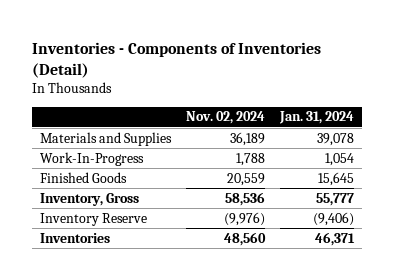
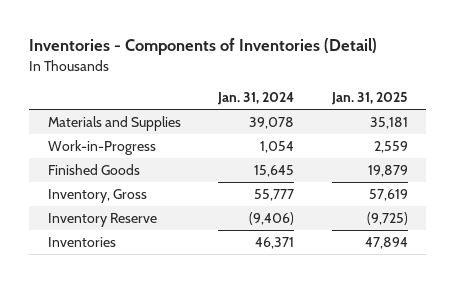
- | Nov. 02, 2024 | Jan. 31, 2024
+ | Jan. 31, 2024 | Jan. 31, 2025
- Work-In-Progress | 1,788 | 1,054
+ Work-in-Progress | 1,054 | 2,559

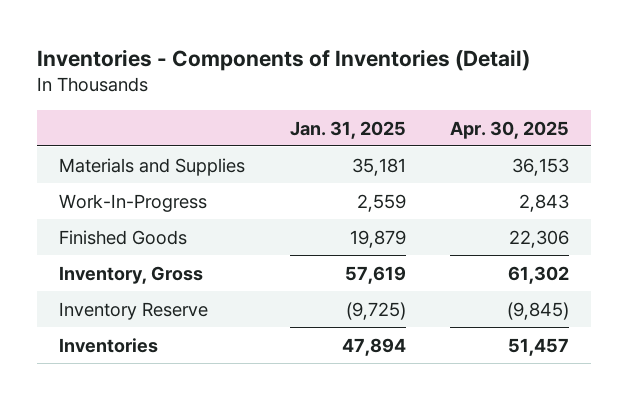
- | Jan. 31, 2024 | Jan. 31, 2025
+ | Jan. 31, 2025 | Apr. 30, 2025
- Work-in-Progress | 1,054 | 2,559
+ Work-In-Progress | 2,559 | 2,843

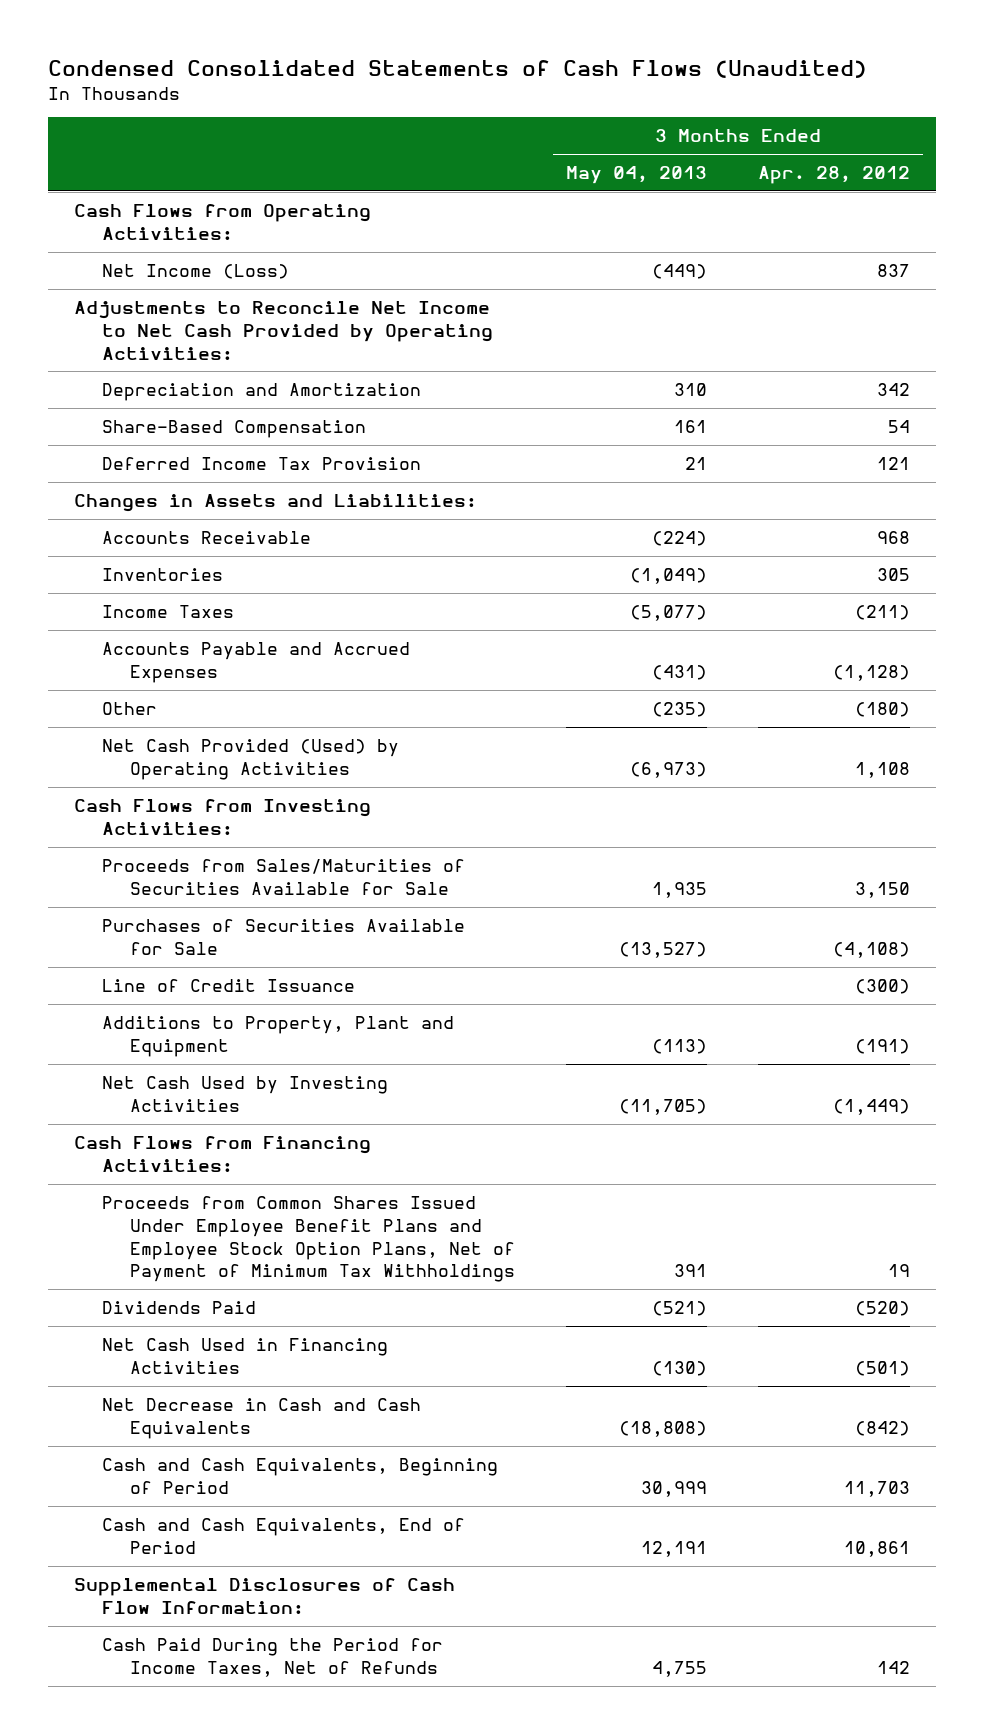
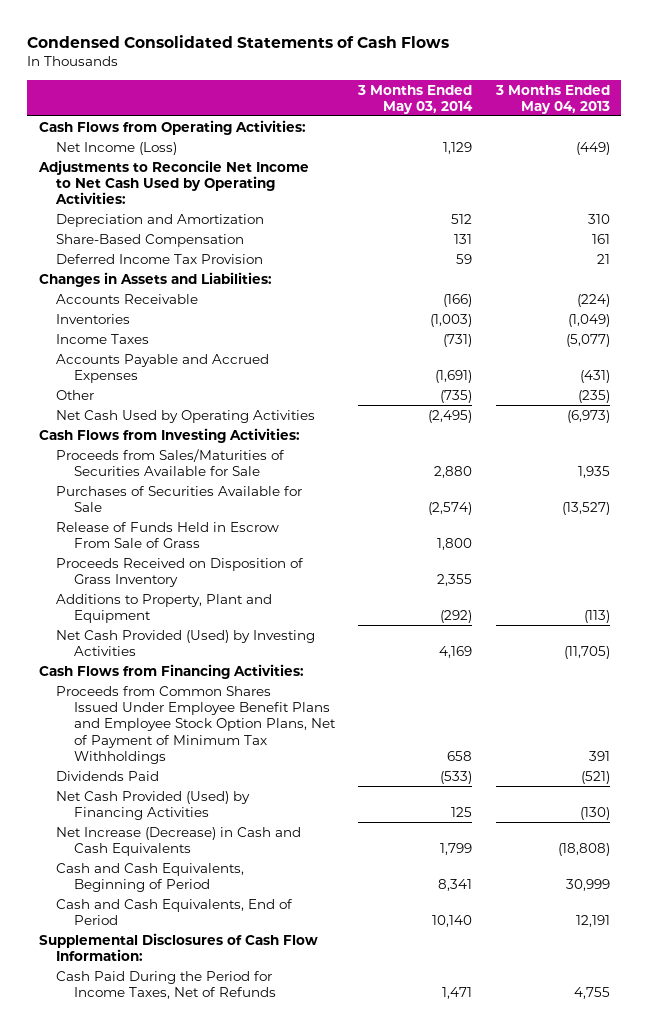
- Condensed Consolidated Statements of Cash Flows (Unaudited)
+ Condensed Consolidated Statements of Cash Flows
- | 3 Months Ended May 04, 2013 | 3 Months Ended Apr. 28, 2012
+ | 3 Months Ended May 03, 2014 | 3 Months Ended May 04, 2013
- Adjustments to Reconcile Net Income to Net Cash Provided by Operating Activities:
+ Adjustments to Reconcile Net Income to Net Cash Used by Operating Activities:
- Net Cash Provided (Used) by Operating Activities | (6,973) | 1,108
+ Net Cash Used by Operating Activities | (2,495) | (6,973)
- Line of Credit Issuance | | (300)
+ Release of Funds Held in Escrow From Sale of Grass | 1,800 |
+ Proceeds Received on Disposition of Grass Inventory | 2,355 |
- Net Cash Used by Investing Activities | (11,705) | (1,449)
+ Net Cash Provided (Used) by Investing Activities | 4,169 | (11,705)
- Net Cash Used in Financing Activities | (130) | (501)
- Net Decrease in Cash and Cash Equivalents | (18,808) | (842)
+ Net Cash Provided (Used) by Financing Activities | 125 | (130)
+ Net Increase (Decrease) in Cash and Cash Equivalents | 1,799 | (18,808)

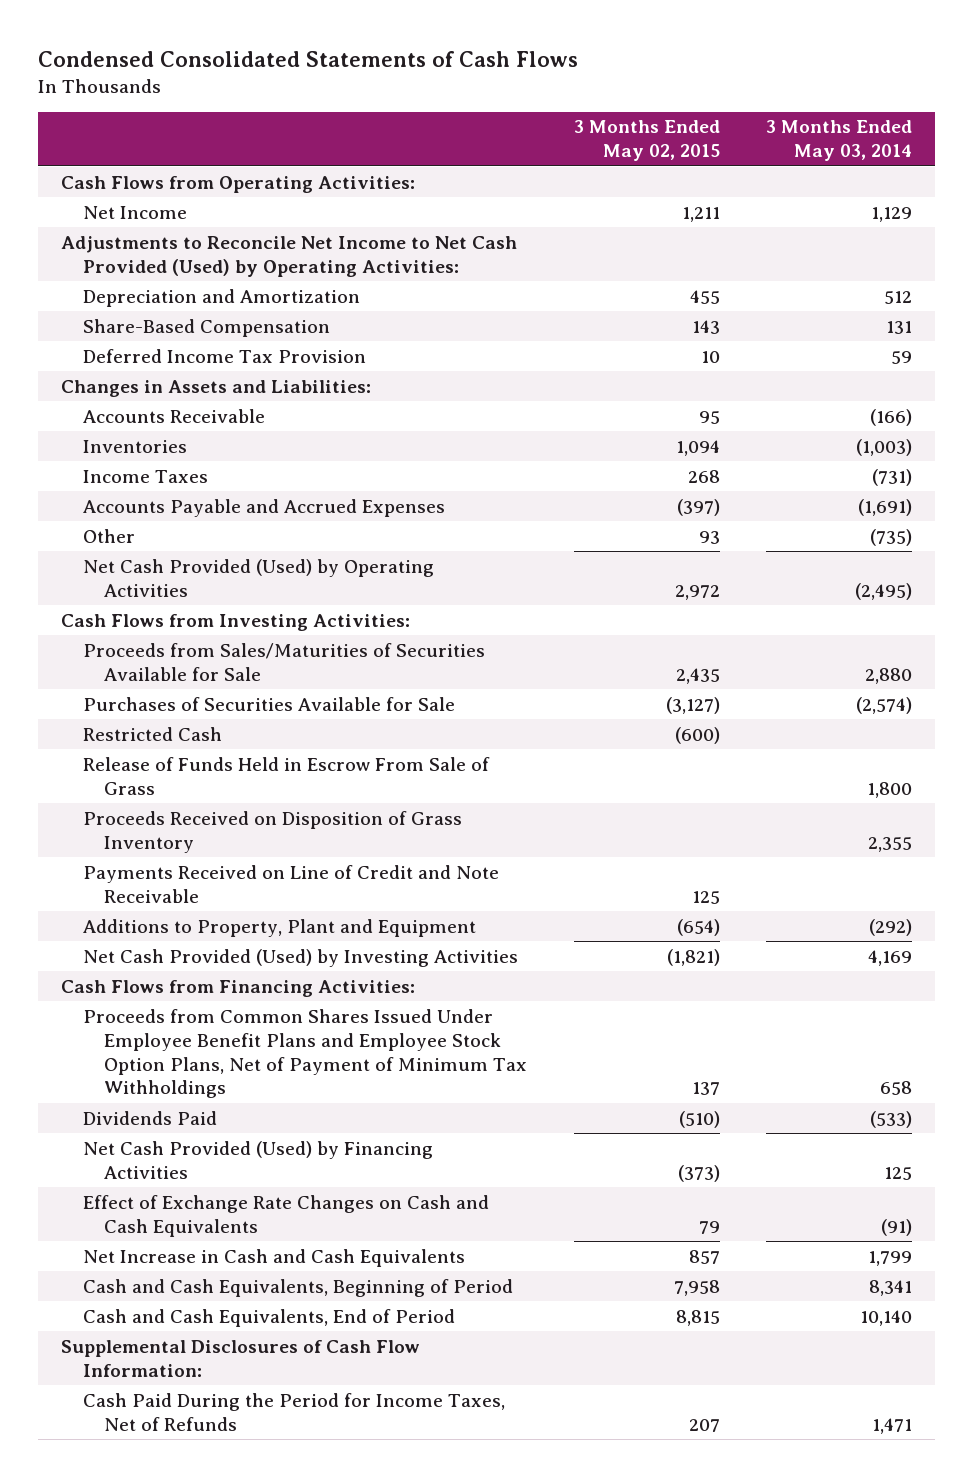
- | 3 Months Ended May 03, 2014 | 3 Months Ended May 04, 2013
+ | 3 Months Ended May 02, 2015 | 3 Months Ended May 03, 2014
- Net Income (Loss) | 1,129 | (449)
- Adjustments to Reconcile Net Income to Net Cash Used by Operating Activities:
+ Net Income | 1,211 | 1,129
+ Adjustments to Reconcile Net Income to Net Cash Provided (Used) by Operating Activities:
- Net Cash Used by Operating Activities | (2,495) | (6,973)
+ Net Cash Provided (Used) by Operating Activities | 2,972 | (2,495)
+ Restricted Cash | (600) |
+ Payments Received on Line of Credit and Note Receivable | 125 |
- Net Increase (Decrease) in Cash and Cash Equivalents | 1,799 | (18,808)
+ Effect of Exchange Rate Changes on Cash and Cash Equivalents | 79 | (91)
+ Net Increase in Cash and Cash Equivalents | 857 | 1,799

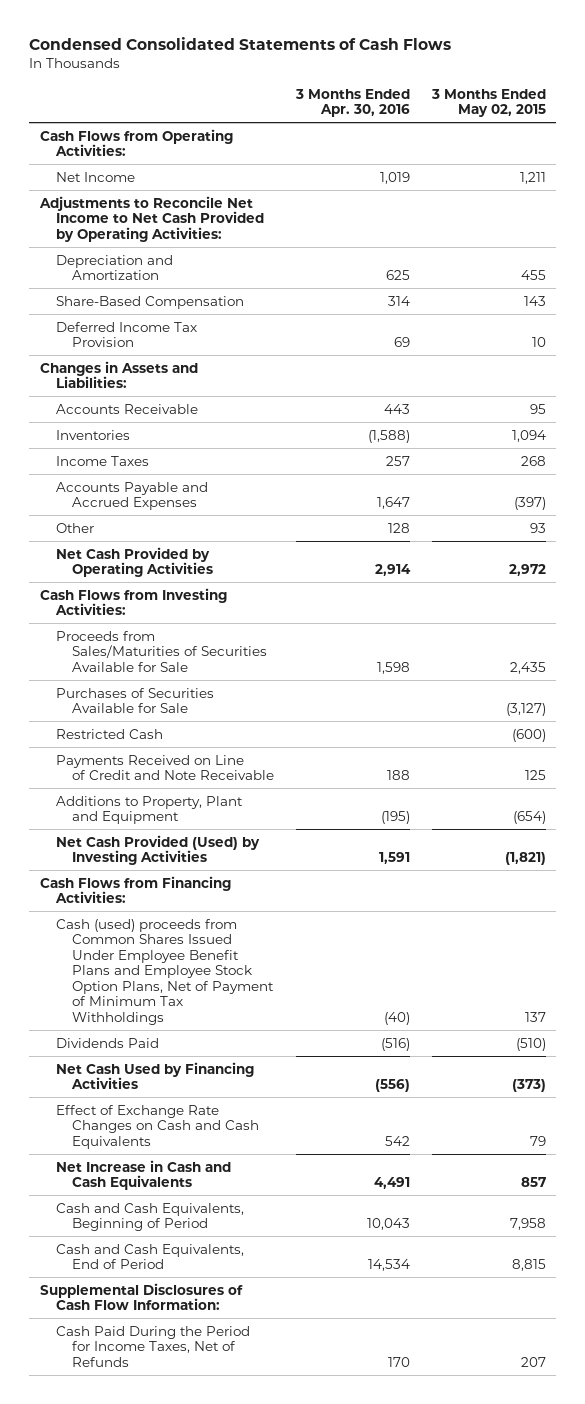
- | 3 Months Ended May 02, 2015 | 3 Months Ended May 03, 2014
+ | 3 Months Ended Apr. 30, 2016 | 3 Months Ended May 02, 2015
- Adjustments to Reconcile Net Income to Net Cash Provided (Used) by Operating Activities:
+ Adjustments to Reconcile Net Income to Net Cash Provided by Operating Activities:
- Net Cash Provided (Used) by Operating Activities | 2,972 | (2,495)
+ Net Cash Provided by Operating Activities | 2,914 | 2,972
- Release of Funds Held in Escrow From Sale of Grass | | 1,800
- Proceeds Received on Disposition of Grass Inventory | | 2,355
- Proceeds from Common Shares Issued Under Employee Benefit Plans and Employee Stock Option Plans, Net of Payment of Minimum Tax Withholdings | 137 | 658
+ Cash (used) proceeds from Common Shares Issued Under Employee Benefit Plans and Employee Stock Option Plans, Net of Payment of Minimum Tax Withholdings | (40) | 137
- Net Cash Provided (Used) by Financing Activities | (373) | 125
+ Net Cash Used by Financing Activities | (556) | (373)

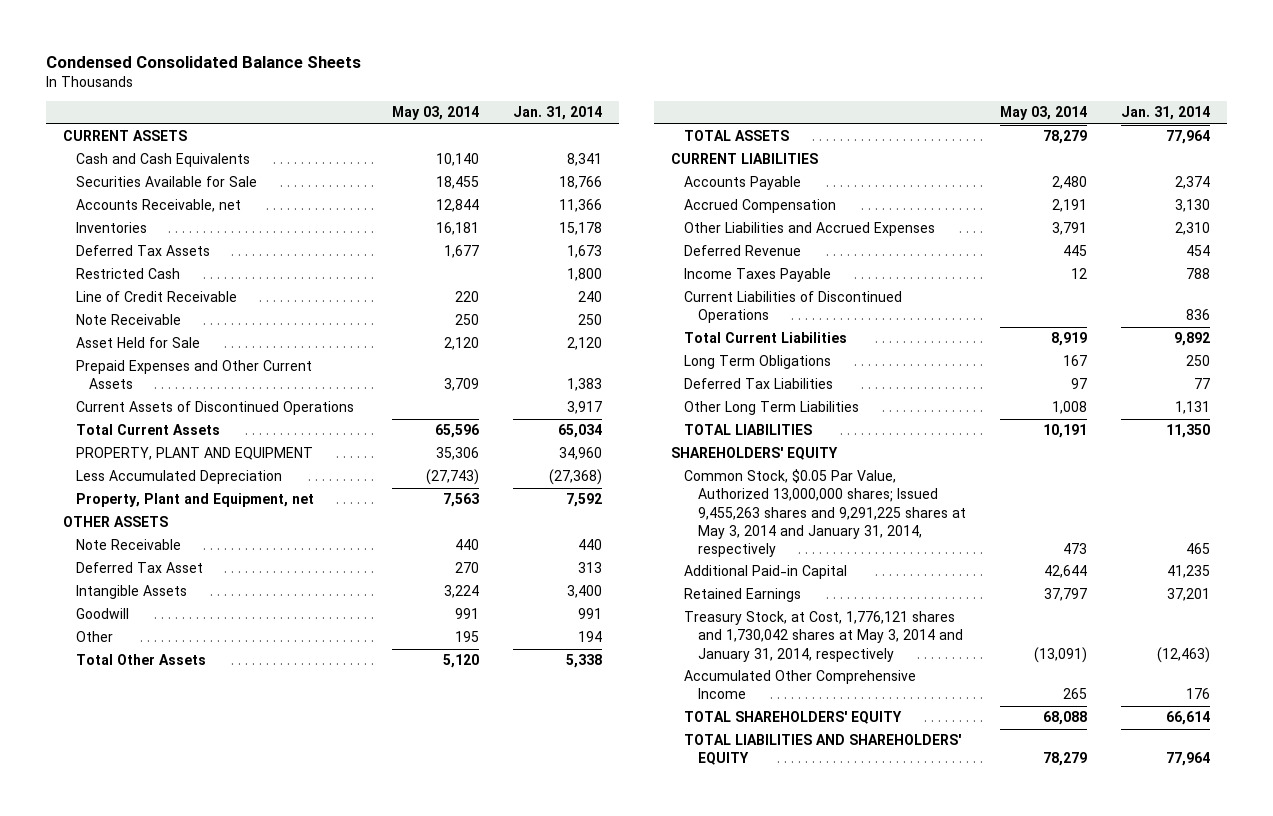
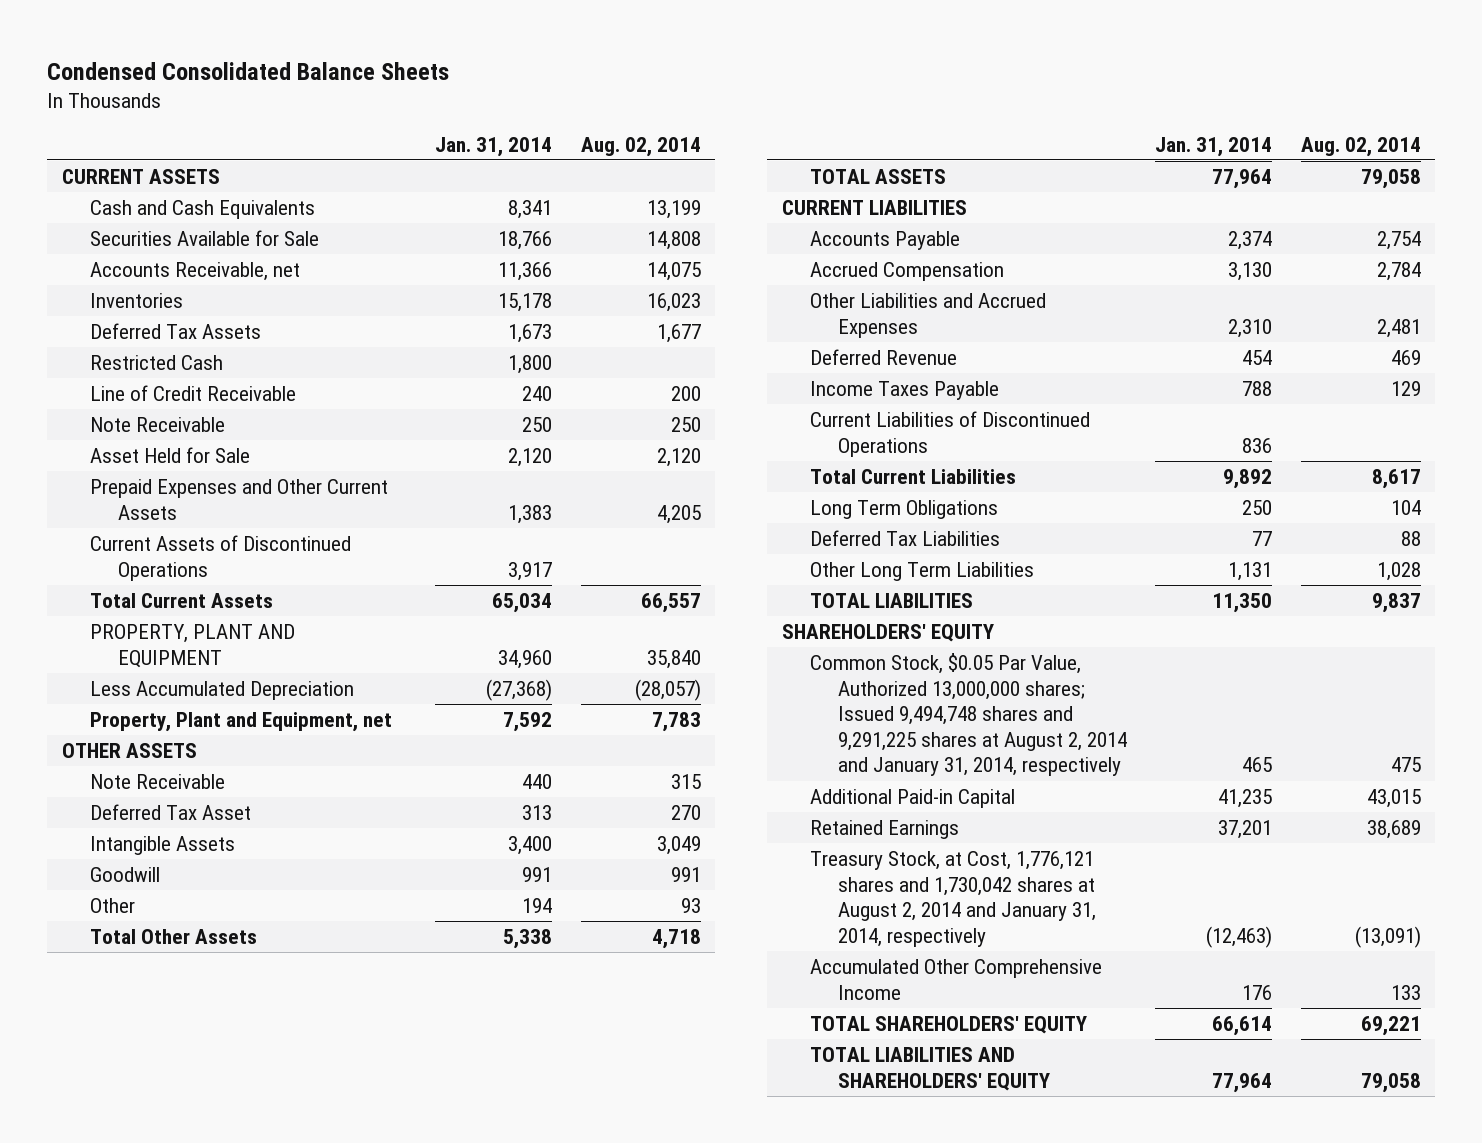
- | May 03, 2014 | Jan. 31, 2014
+ | Jan. 31, 2014 | Aug. 02, 2014
- Common Stock, $0.05 Par Value, Authorized 13,000,000 shares; Issued 9,455,263 shares and 9,291,225 shares at May 3, 2014 and January 31, 2014, respectively | 473 | 465
+ Common Stock, $0.05 Par Value, Authorized 13,000,000 shares; Issued 9,494,748 shares and 9,291,225 shares at August 2, 2014 and January 31, 2014, respectively | 465 | 475
- Treasury Stock, at Cost, 1,776,121 shares and 1,730,042 shares at May 3, 2014 and January 31, 2014, respectively | (13,091) | (12,463)
+ Treasury Stock, at Cost, 1,776,121 shares and 1,730,042 shares at August 2, 2014 and January 31, 2014, respectively | (12,463) | (13,091)

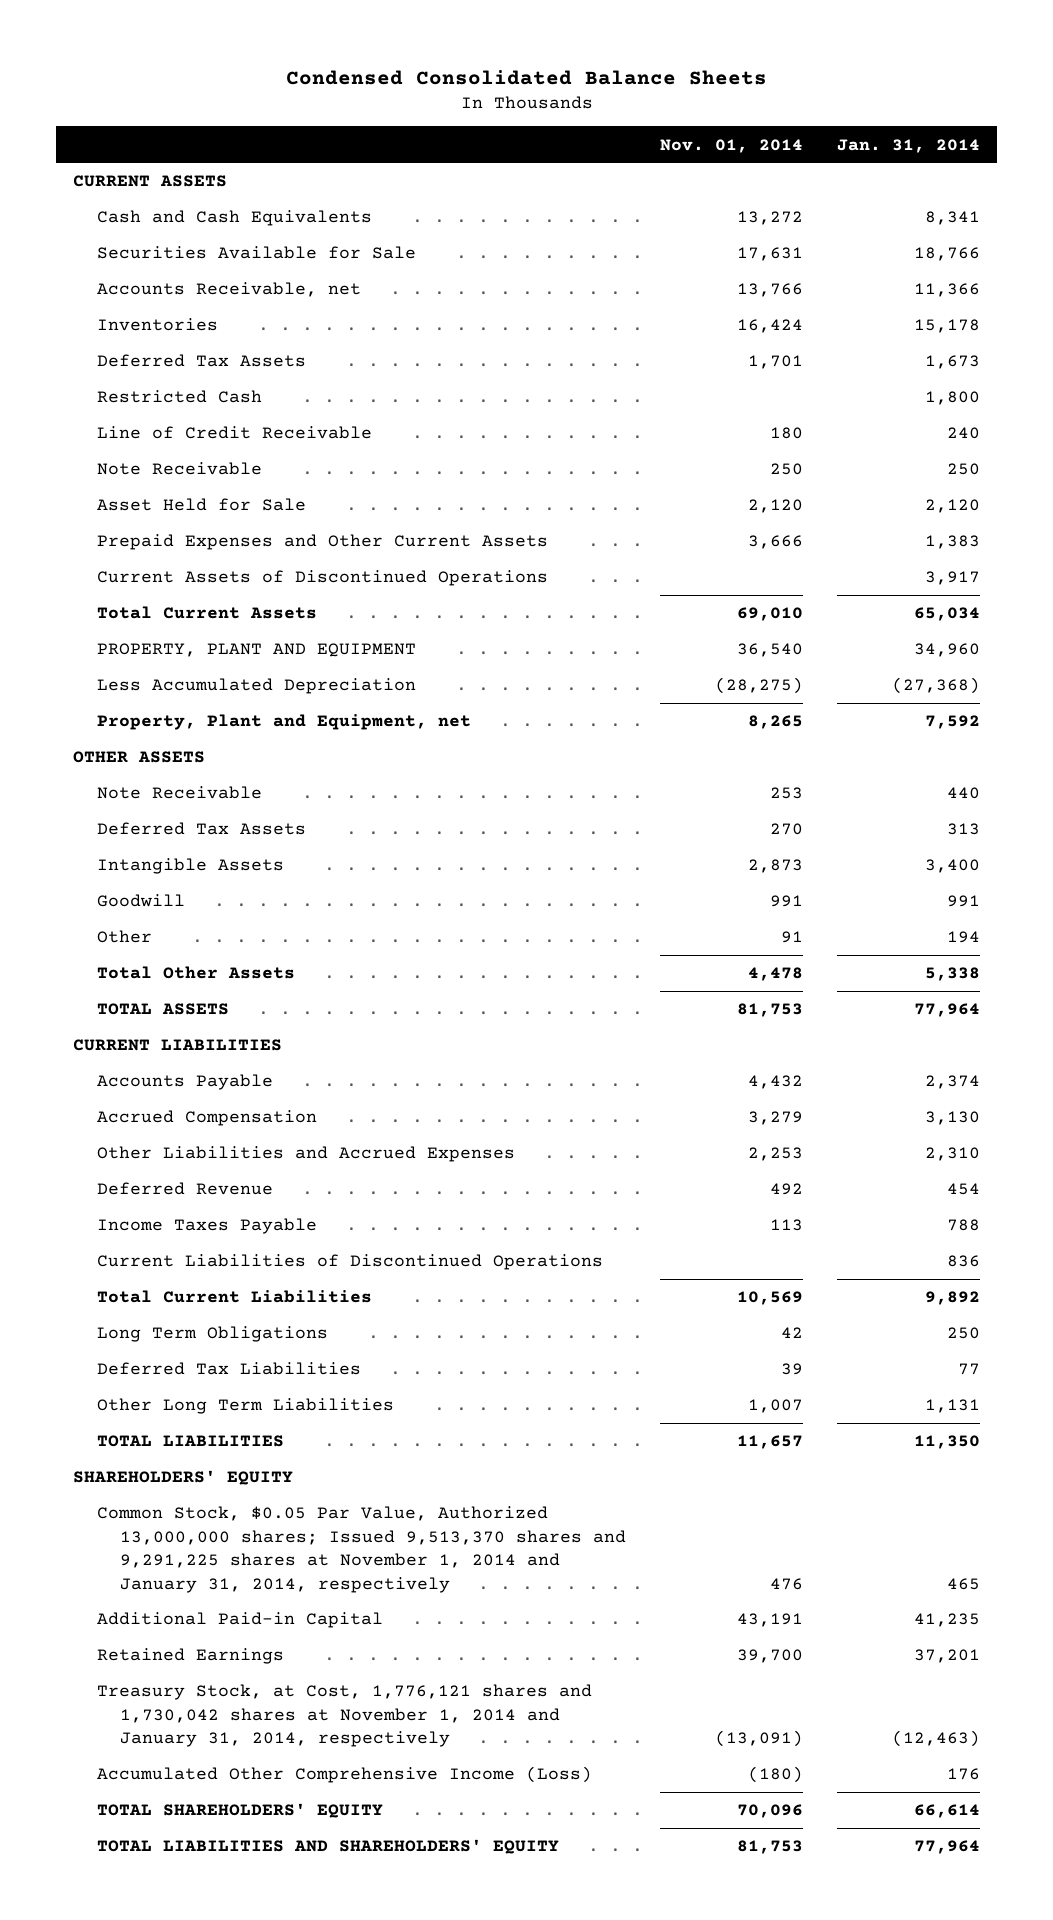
- | Jan. 31, 2014 | Aug. 02, 2014
+ | Nov. 01, 2014 | Jan. 31, 2014
- Deferred Tax Asset | 313 | 270
+ Deferred Tax Assets | 270 | 313
- Common Stock, $0.05 Par Value, Authorized 13,000,000 shares; Issued 9,494,748 shares and 9,291,225 shares at August 2, 2014 and January 31, 2014, respectively | 465 | 475
+ Common Stock, $0.05 Par Value, Authorized 13,000,000 shares; Issued 9,513,370 shares and 9,291,225 shares at November 1, 2014 and January 31, 2014, respectively | 476 | 465
- Treasury Stock, at Cost, 1,776,121 shares and 1,730,042 shares at August 2, 2014 and January 31, 2014, respectively | (12,463) | (13,091)
- Accumulated Other Comprehensive Income | 176 | 133
+ Treasury Stock, at Cost, 1,776,121 shares and 1,730,042 shares at November 1, 2014 and January 31, 2014, respectively | (13,091) | (12,463)
+ Accumulated Other Comprehensive Income (Loss) | (180) | 176

